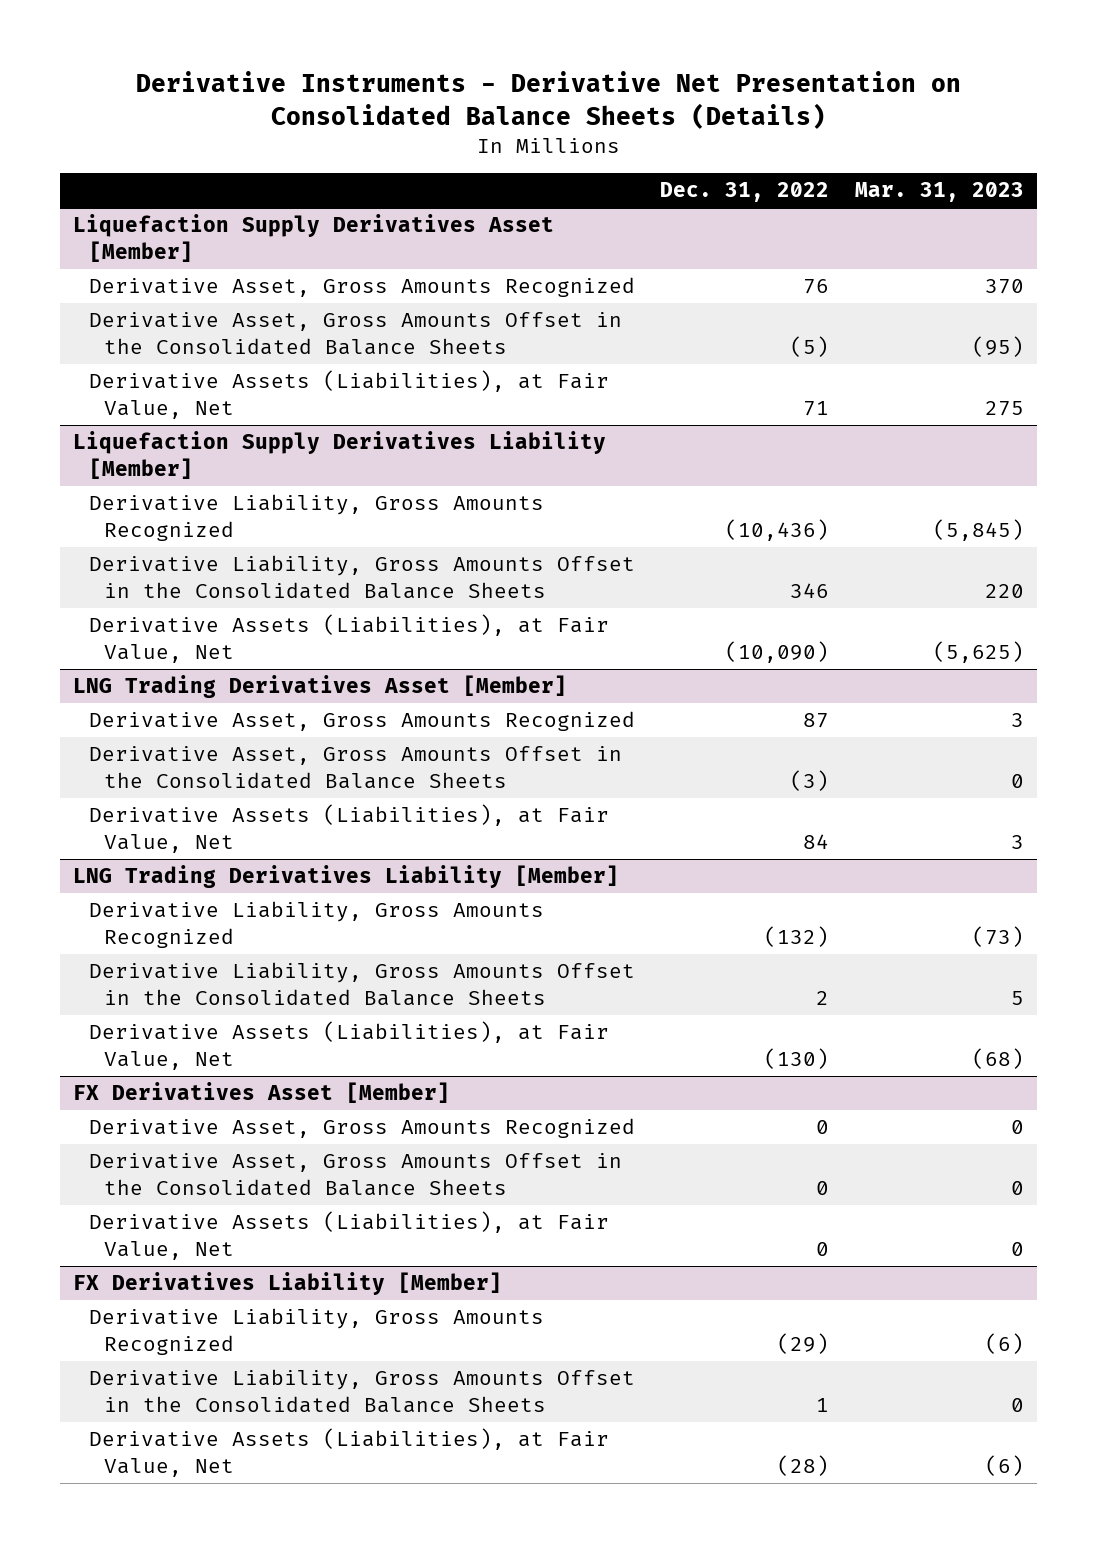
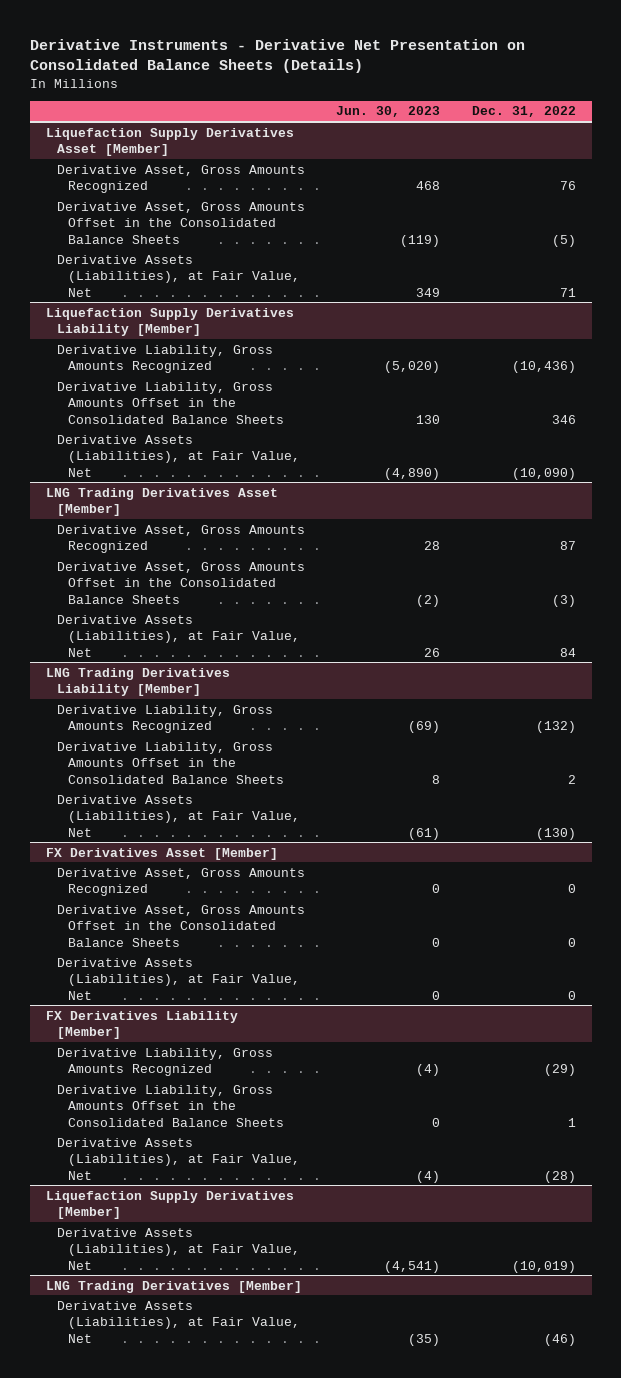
- | Dec. 31, 2022 | Mar. 31, 2023
+ | Jun. 30, 2023 | Dec. 31, 2022
+ Liquefaction Supply Derivatives [Member]
+ Derivative Assets (Liabilities), at Fair Value, Net | (4,541) | (10,019)
+ LNG Trading Derivatives [Member]
+ Derivative Assets (Liabilities), at Fair Value, Net | (35) | (46)

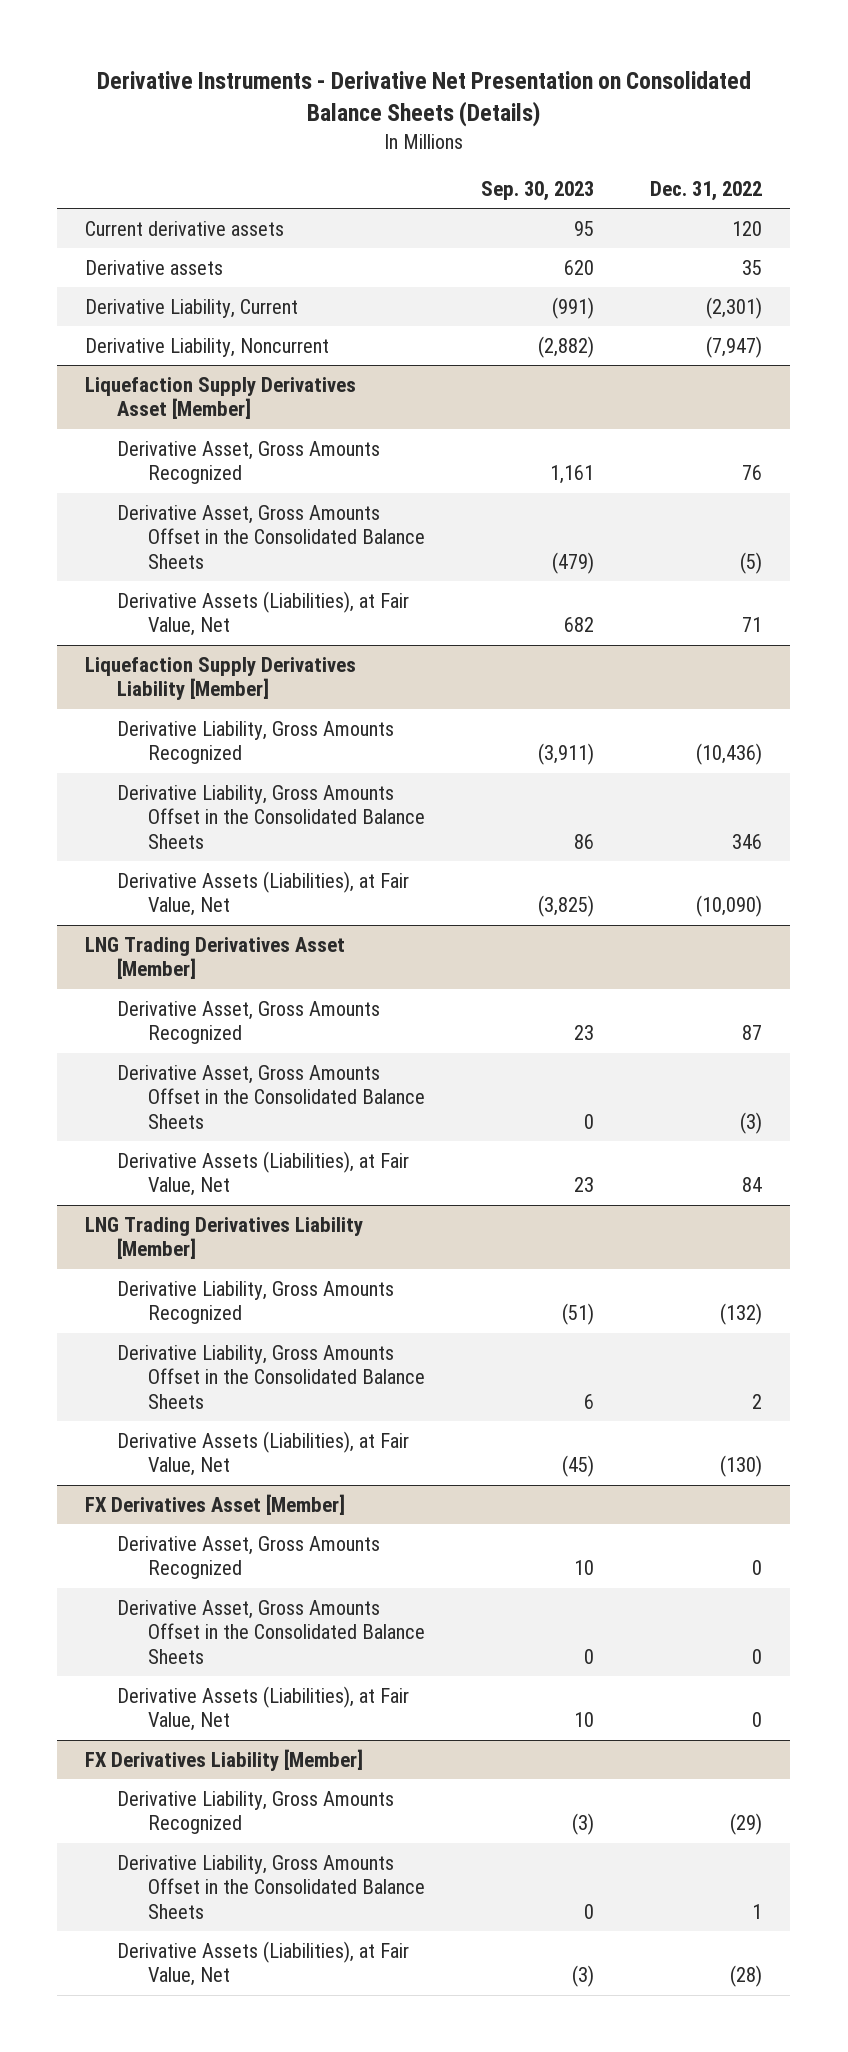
- | Jun. 30, 2023 | Dec. 31, 2022
+ | Sep. 30, 2023 | Dec. 31, 2022
+ Current derivative assets | 95 | 120
+ Derivative assets | 620 | 35
+ Derivative Liability, Current | (991) | (2,301)
+ Derivative Liability, Noncurrent | (2,882) | (7,947)
- Liquefaction Supply Derivatives [Member]
- Derivative Assets (Liabilities), at Fair Value, Net | (4,541) | (10,019)
- LNG Trading Derivatives [Member]
- Derivative Assets (Liabilities), at Fair Value, Net | (35) | (46)

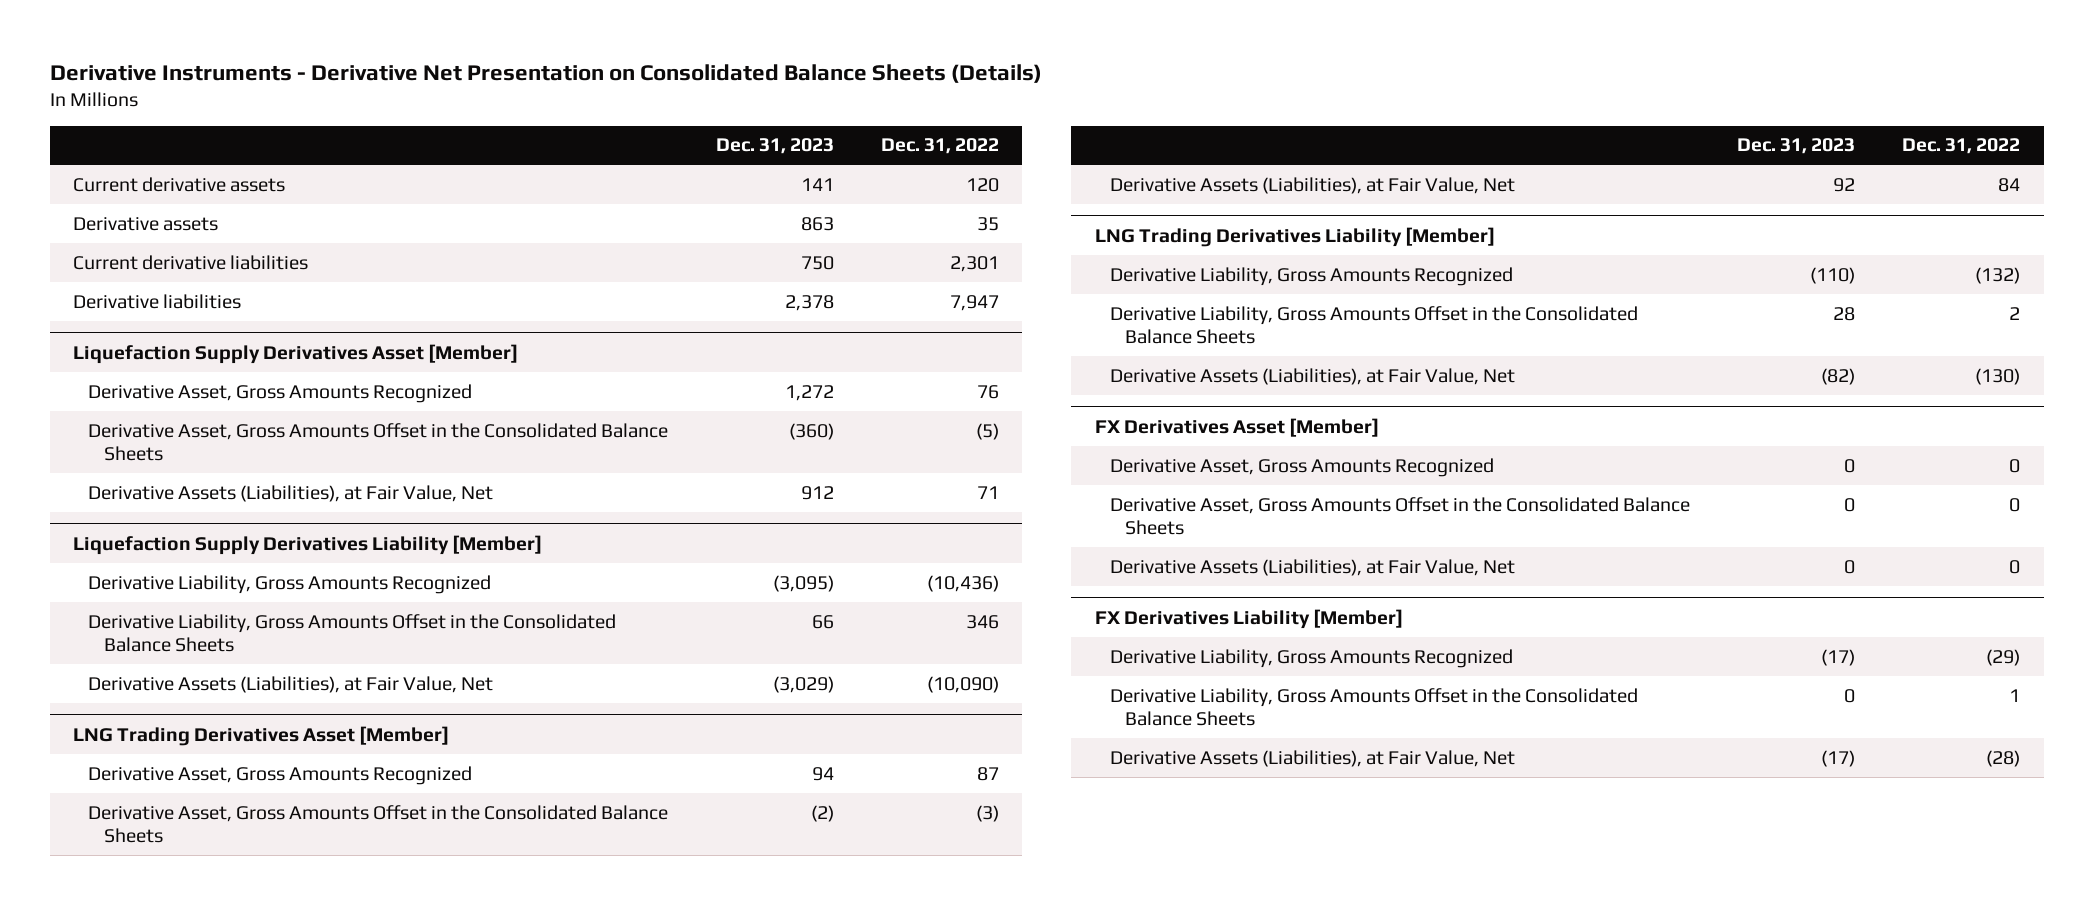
- | Sep. 30, 2023 | Dec. 31, 2022
+ | Dec. 31, 2023 | Dec. 31, 2022
- Derivative Liability, Current | (991) | (2,301)
- Derivative Liability, Noncurrent | (2,882) | (7,947)
+ Current derivative liabilities | 750 | 2,301
+ Derivative liabilities | 2,378 | 7,947

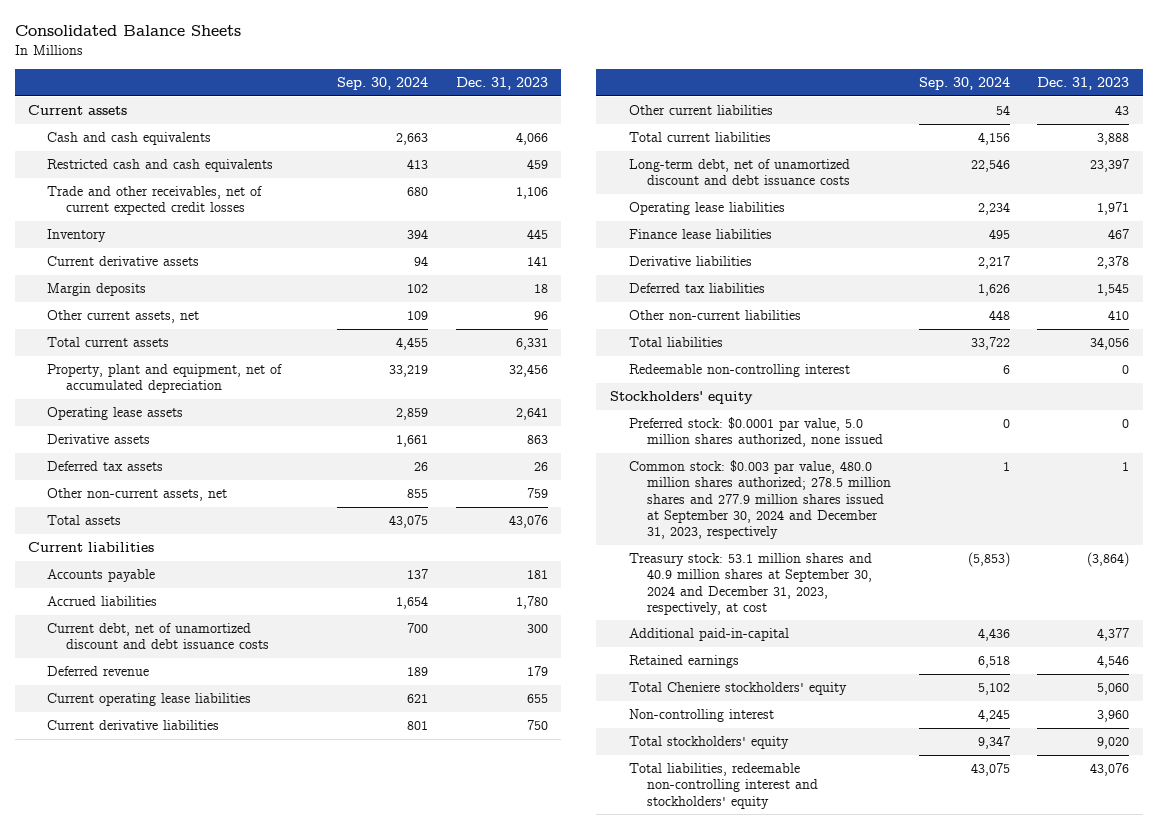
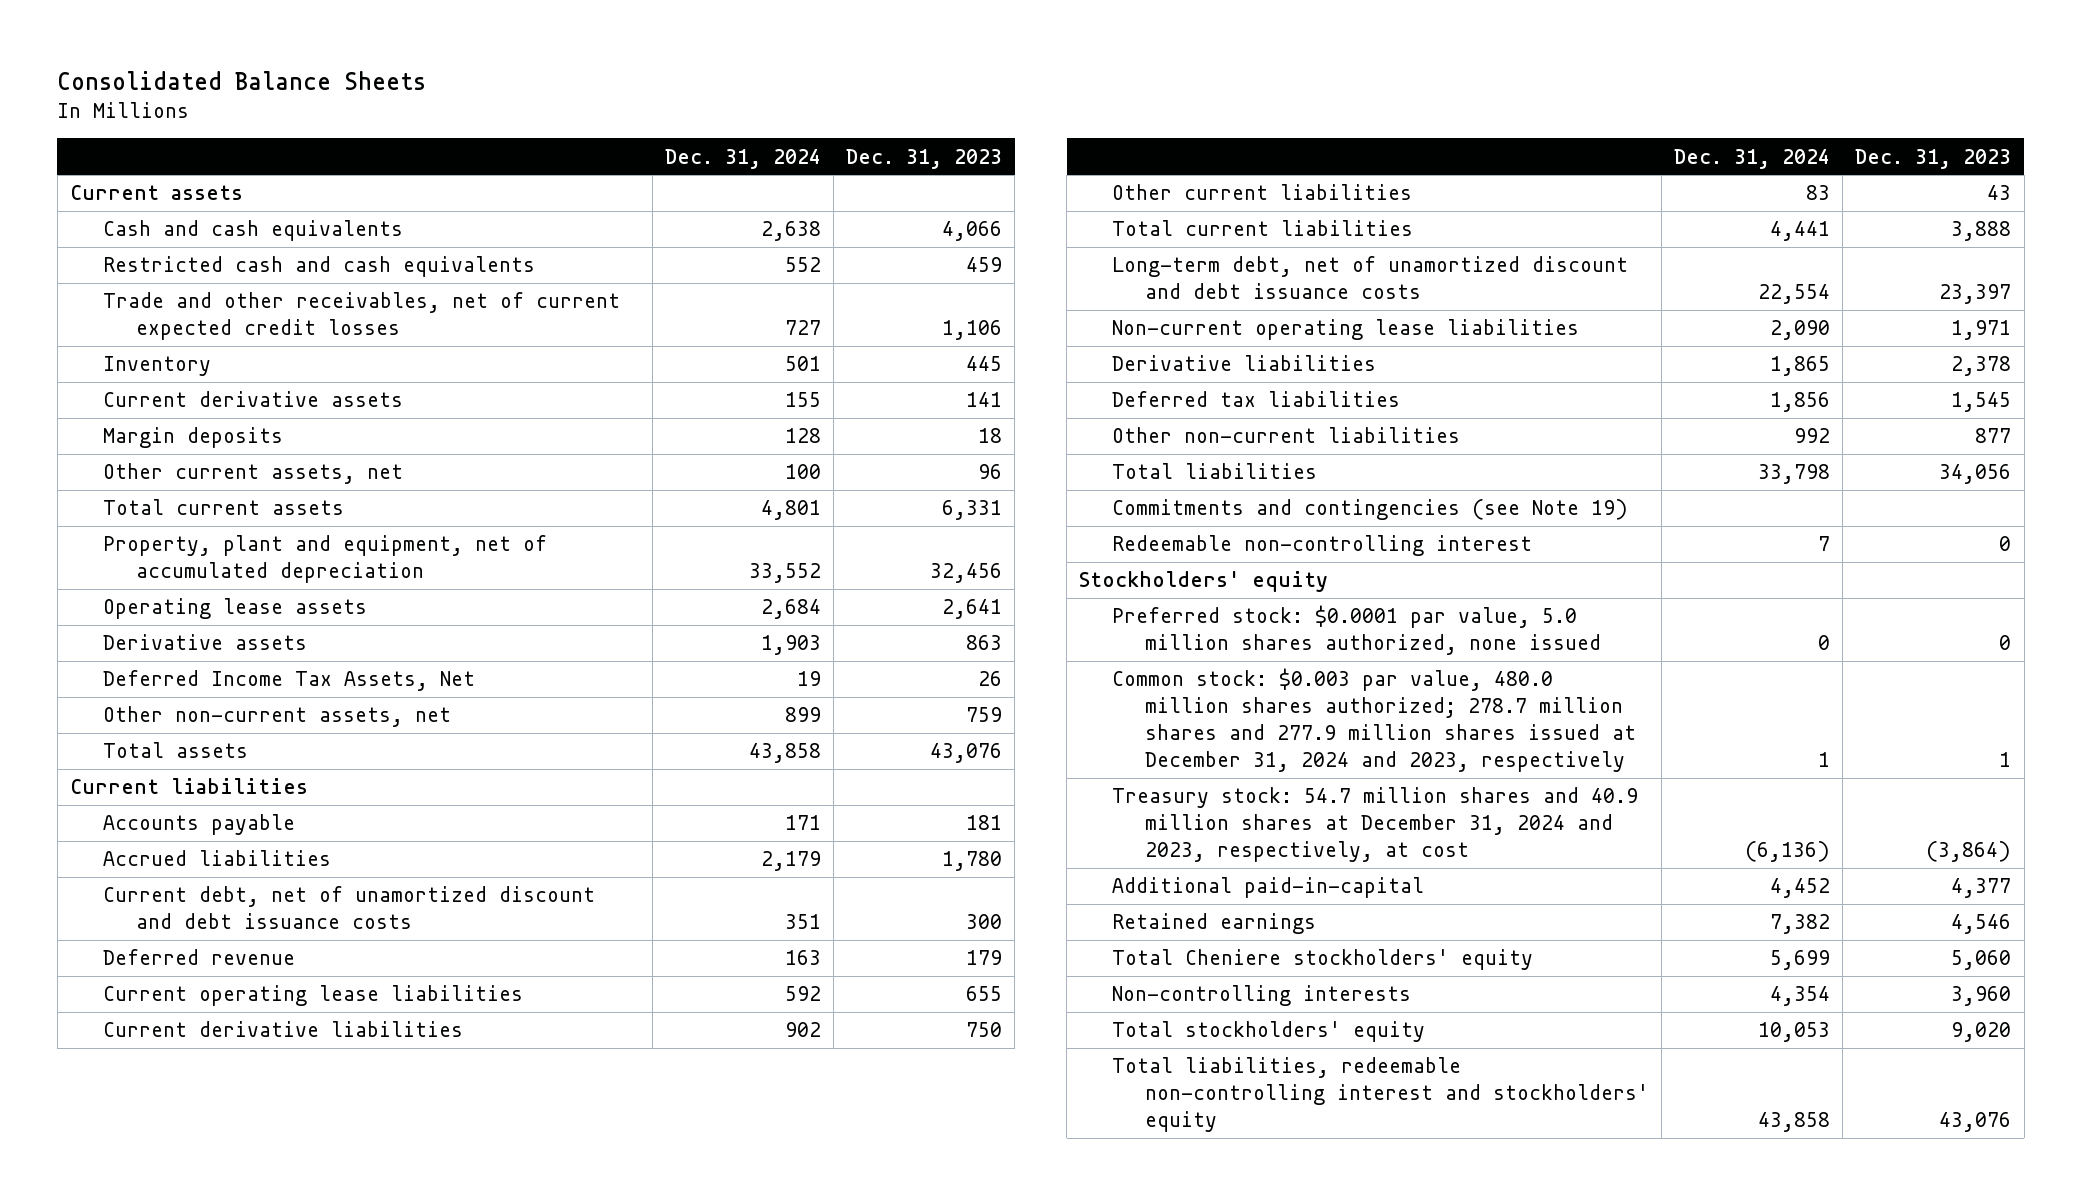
- | Sep. 30, 2024 | Dec. 31, 2023
+ | Dec. 31, 2024 | Dec. 31, 2023
- Deferred tax assets | 26 | 26
+ Deferred Income Tax Assets, Net | 19 | 26
- Operating lease liabilities | 2,234 | 1,971
- Finance lease liabilities | 495 | 467
+ Non-current operating lease liabilities | 2,090 | 1,971
- Other non-current liabilities | 448 | 410
+ Other non-current liabilities | 992 | 877
+ Commitments and contingencies (see Note 19)
- Common stock: $0.003 par value, 480.0 million shares authorized; 278.5 million shares and 277.9 million shares issued at September 30, 2024 and December 31, 2023, respectively | 1 | 1
- Treasury stock: 53.1 million shares and 40.9 million shares at September 30, 2024 and December 31, 2023, respectively, at cost | (5,853) | (3,864)
+ Common stock: $0.003 par value, 480.0 million shares authorized; 278.7 million shares and 277.9 million shares issued at December 31, 2024 and 2023, respectively | 1 | 1
+ Treasury stock: 54.7 million shares and 40.9 million shares at December 31, 2024 and 2023, respectively, at cost | (6,136) | (3,864)
- Non-controlling interest | 4,245 | 3,960
+ Non-controlling interests | 4,354 | 3,960

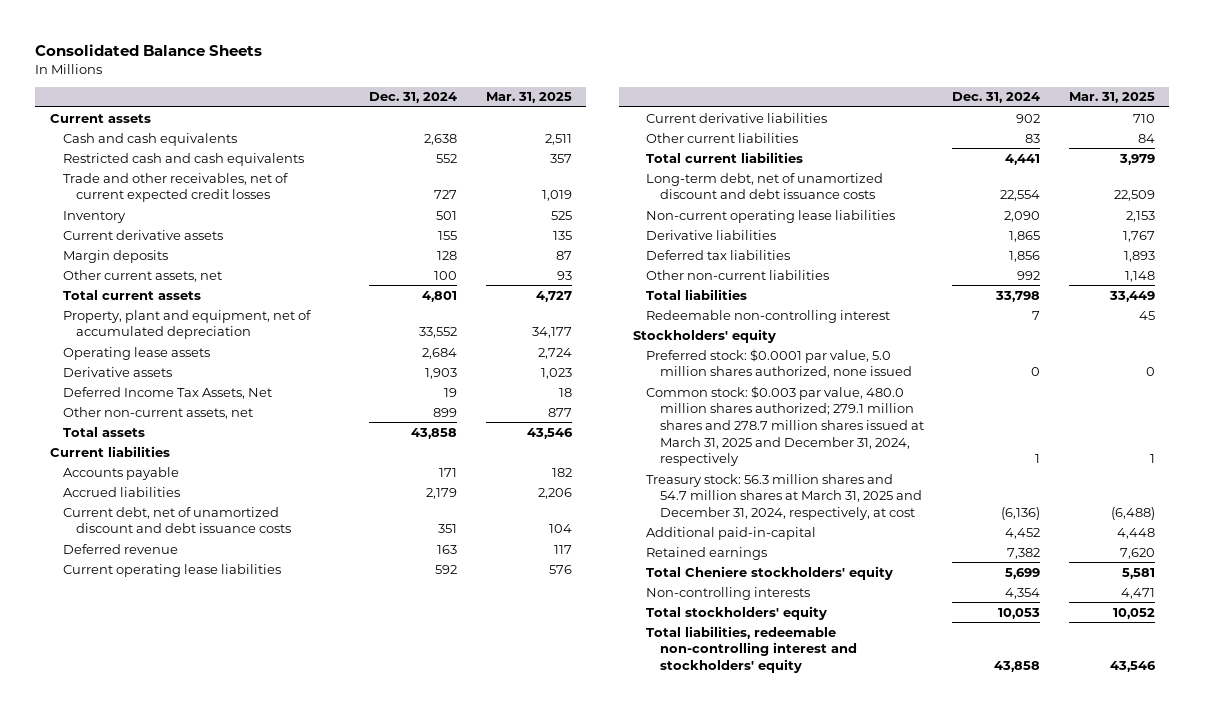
- | Dec. 31, 2024 | Dec. 31, 2023
+ | Dec. 31, 2024 | Mar. 31, 2025
- Commitments and contingencies (see Note 19)
- Common stock: $0.003 par value, 480.0 million shares authorized; 278.7 million shares and 277.9 million shares issued at December 31, 2024 and 2023, respectively | 1 | 1
- Treasury stock: 54.7 million shares and 40.9 million shares at December 31, 2024 and 2023, respectively, at cost | (6,136) | (3,864)
+ Common stock: $0.003 par value, 480.0 million shares authorized; 279.1 million shares and 278.7 million shares issued at March 31, 2025 and December 31, 2024, respectively | 1 | 1
+ Treasury stock: 56.3 million shares and 54.7 million shares at March 31, 2025 and December 31, 2024, respectively, at cost | (6,136) | (6,488)

